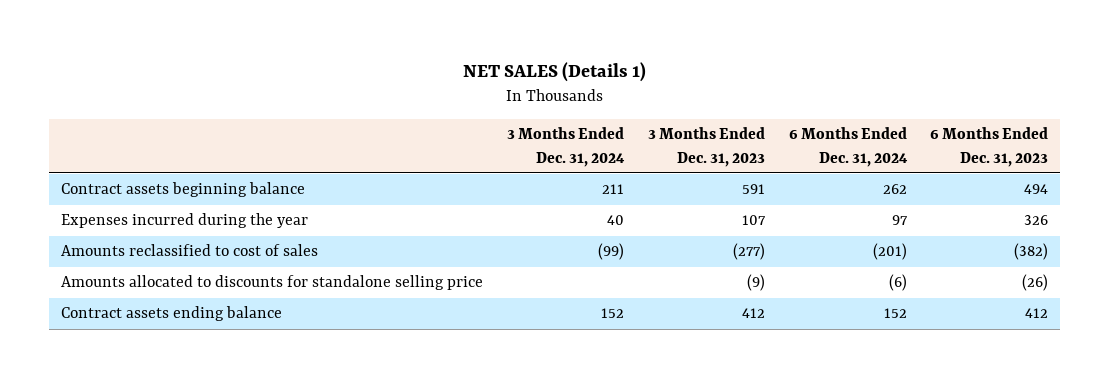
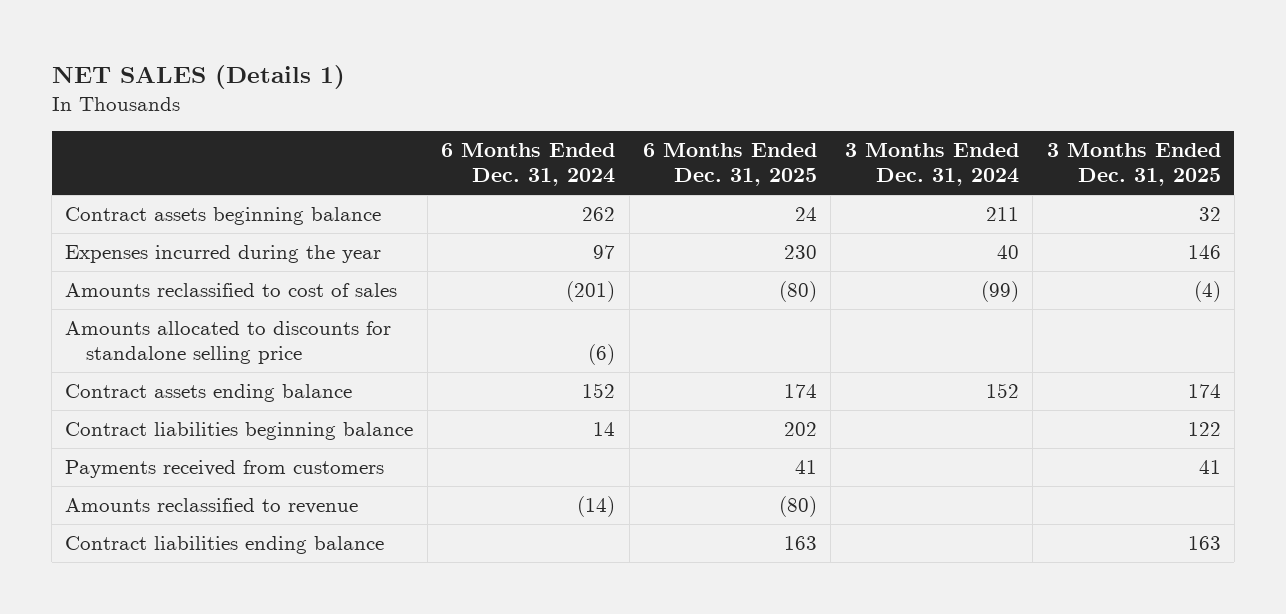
- | 3 Months Ended Dec. 31, 2024 | 3 Months Ended Dec. 31, 2023 | 6 Months Ended Dec. 31, 2024 | 6 Months Ended Dec. 31, 2023
+ | 6 Months Ended Dec. 31, 2024 | 6 Months Ended Dec. 31, 2025 | 3 Months Ended Dec. 31, 2024 | 3 Months Ended Dec. 31, 2025
+ Contract liabilities beginning balance | 14 | 202 | | 122
+ Payments received from customers | | 41 | | 41
+ Amounts reclassified to revenue | (14) | (80) | |
+ Contract liabilities ending balance | | 163 | | 163

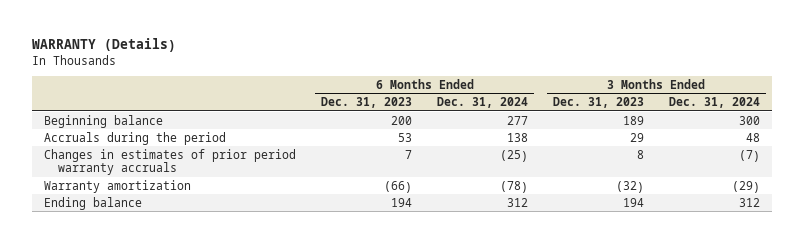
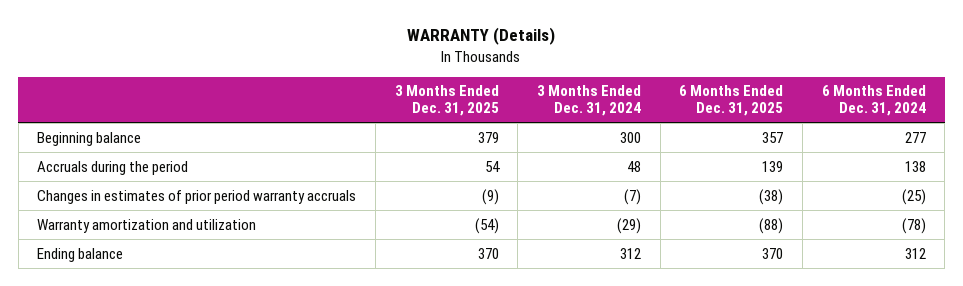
- | 6 Months Ended Dec. 31, 2023 | 6 Months Ended Dec. 31, 2024 | 3 Months Ended Dec. 31, 2023 | 3 Months Ended Dec. 31, 2024
+ | 3 Months Ended Dec. 31, 2025 | 3 Months Ended Dec. 31, 2024 | 6 Months Ended Dec. 31, 2025 | 6 Months Ended Dec. 31, 2024
- Warranty amortization | (66) | (78) | (32) | (29)
+ Warranty amortization and utilization | (54) | (29) | (88) | (78)

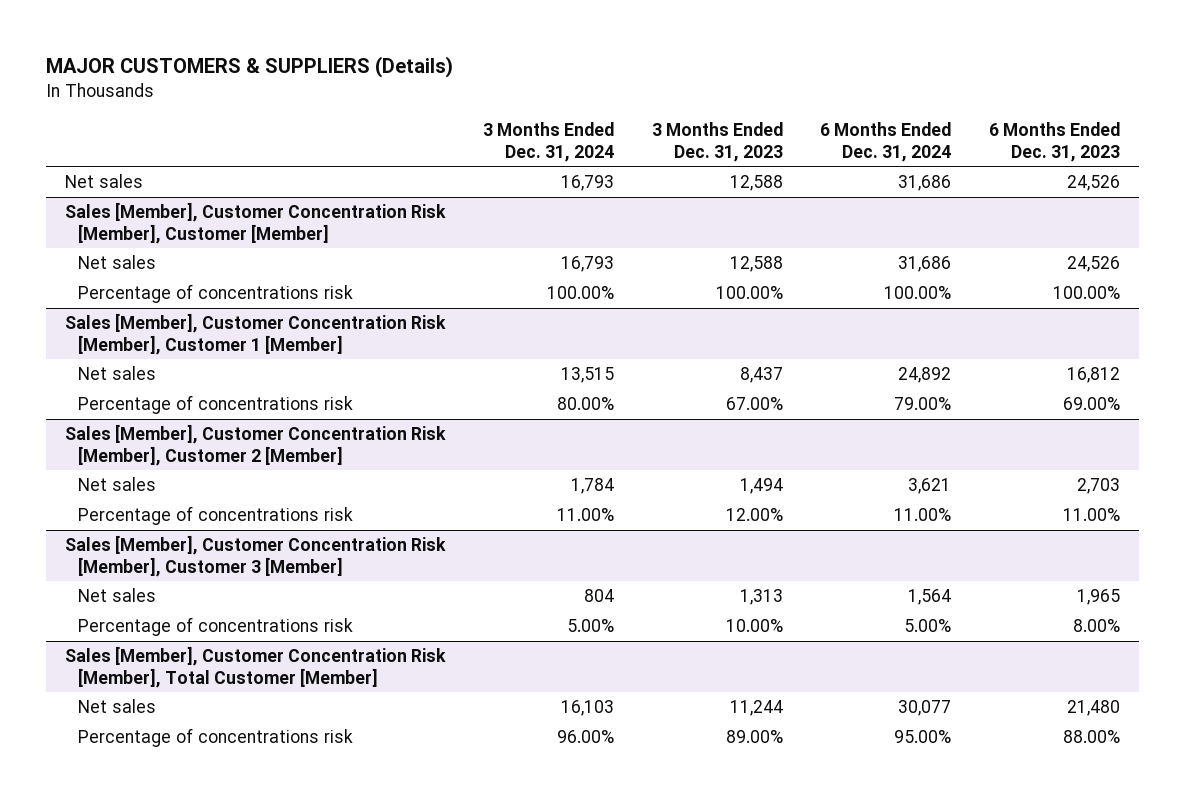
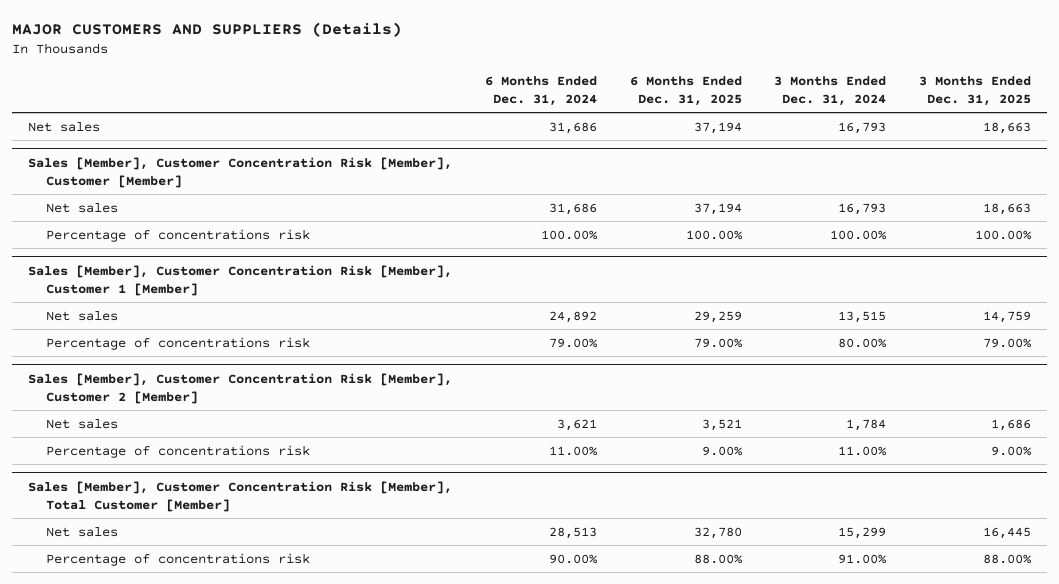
- MAJOR CUSTOMERS & SUPPLIERS (Details)
+ MAJOR CUSTOMERS AND SUPPLIERS (Details)
- | 3 Months Ended Dec. 31, 2024 | 3 Months Ended Dec. 31, 2023 | 6 Months Ended Dec. 31, 2024 | 6 Months Ended Dec. 31, 2023
+ | 6 Months Ended Dec. 31, 2024 | 6 Months Ended Dec. 31, 2025 | 3 Months Ended Dec. 31, 2024 | 3 Months Ended Dec. 31, 2025
- Sales [Member], Customer Concentration Risk [Member], Customer 3 [Member]
- Net sales | 804 | 1,313 | 1,564 | 1,965
- Percentage of concentrations risk | 5.00% | 10.00% | 5.00% | 8.00%
@ Sales [Member], Customer Concentration Risk [Member], Total Customer [Member]
- Net sales | 16,103 | 11,244 | 30,077 | 21,480
- Percentage of concentrations risk | 96.00% | 89.00% | 95.00% | 88.00%
+ Net sales | 28,513 | 32,780 | 15,299 | 16,445
+ Percentage of concentrations risk | 90.00% | 88.00% | 91.00% | 88.00%

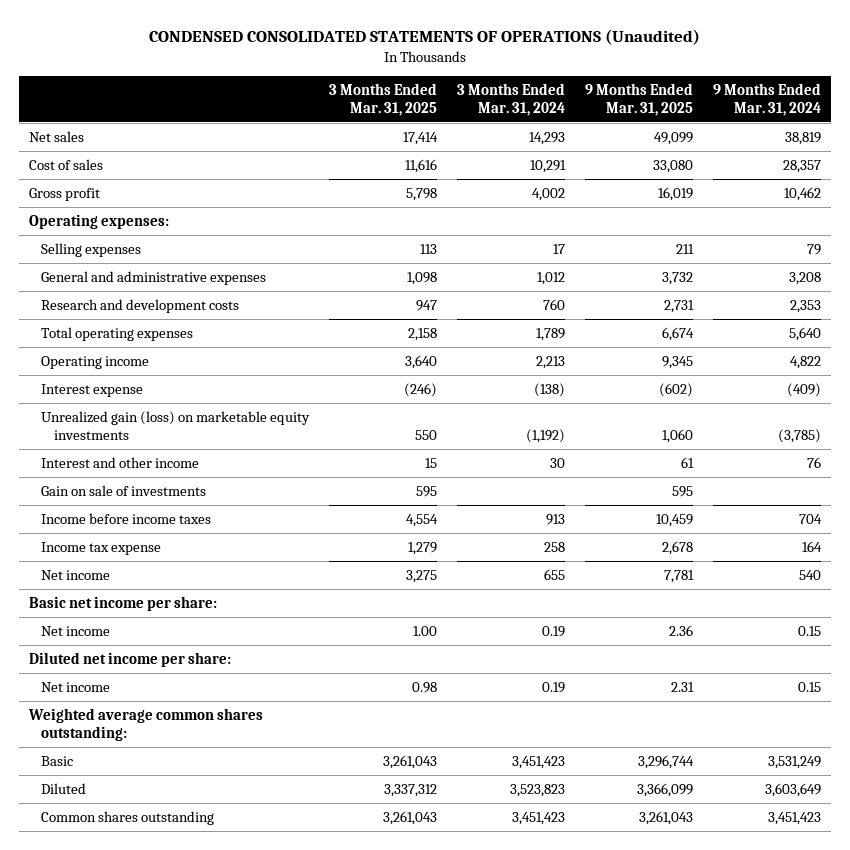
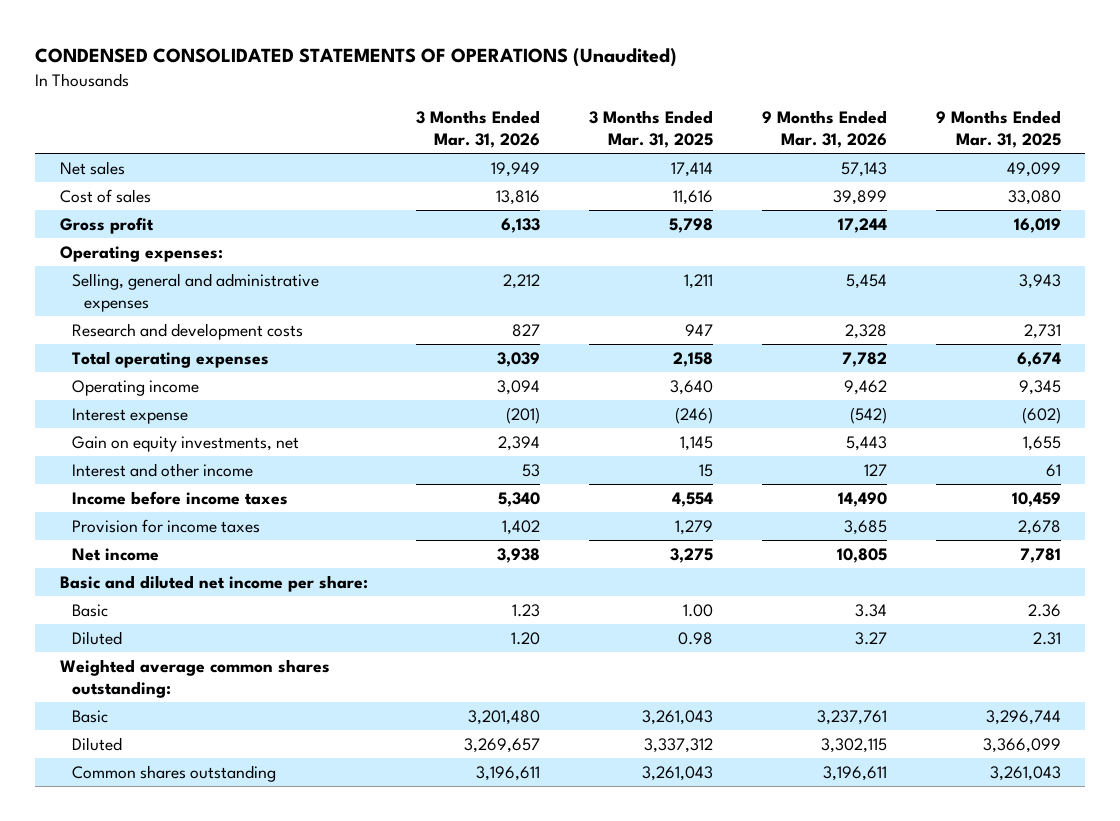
- | 3 Months Ended Mar. 31, 2025 | 3 Months Ended Mar. 31, 2024 | 9 Months Ended Mar. 31, 2025 | 9 Months Ended Mar. 31, 2024
+ | 3 Months Ended Mar. 31, 2026 | 3 Months Ended Mar. 31, 2025 | 9 Months Ended Mar. 31, 2026 | 9 Months Ended Mar. 31, 2025
- Selling expenses | 113 | 17 | 211 | 79
- General and administrative expenses | 1,098 | 1,012 | 3,732 | 3,208
+ Selling, general and administrative expenses | 2,212 | 1,211 | 5,454 | 3,943
- Unrealized gain (loss) on marketable equity investments | 550 | (1,192) | 1,060 | (3,785)
+ Gain on equity investments, net | 2,394 | 1,145 | 5,443 | 1,655
- Gain on sale of investments | 595 | | 595 |
- Income tax expense | 1,279 | 258 | 2,678 | 164
+ Provision for income taxes | 1,402 | 1,279 | 3,685 | 2,678
- Basic net income per share:
- Net income | 1.00 | 0.19 | 2.36 | 0.15
- Diluted net income per share:
- Net income | 0.98 | 0.19 | 2.31 | 0.15
+ Basic and diluted net income per share:
+ Basic | 1.23 | 1.00 | 3.34 | 2.36
+ Diluted | 1.20 | 0.98 | 3.27 | 2.31

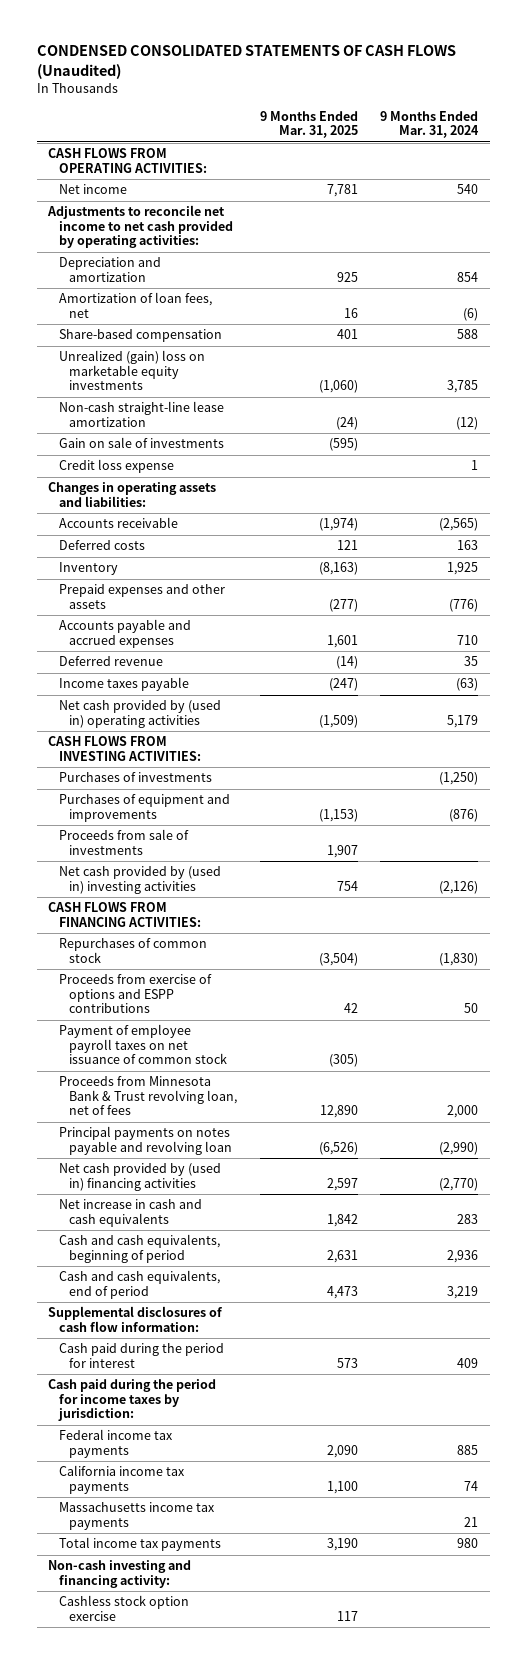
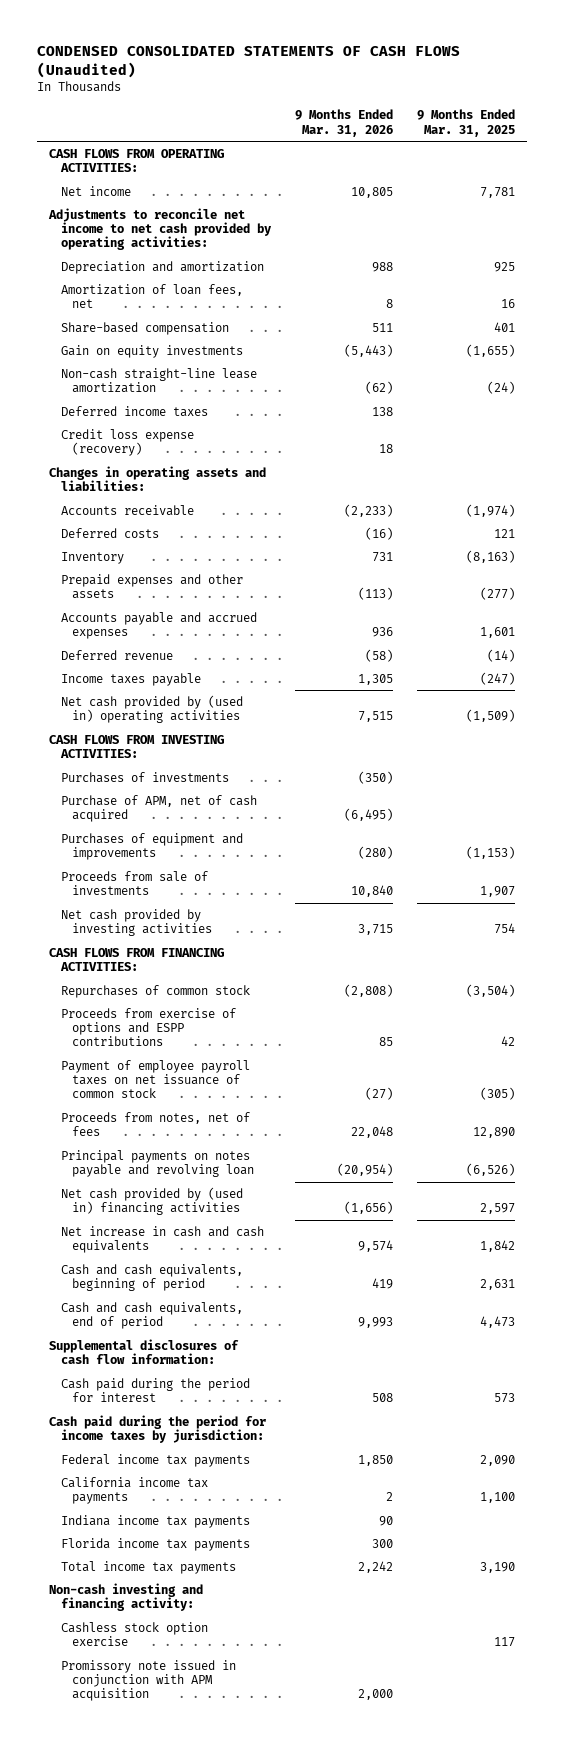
- | 9 Months Ended Mar. 31, 2025 | 9 Months Ended Mar. 31, 2024
+ | 9 Months Ended Mar. 31, 2026 | 9 Months Ended Mar. 31, 2025
- Unrealized (gain) loss on marketable equity investments | (1,060) | 3,785
+ Gain on equity investments | (5,443) | (1,655)
- Gain on sale of investments | (595) |
- Credit loss expense | | 1
+ Deferred income taxes | 138 |
+ Credit loss expense (recovery) | 18 |
+ Purchase of APM, net of cash acquired | (6,495) |
- Net cash provided by (used in) investing activities | 754 | (2,126)
+ Net cash provided by investing activities | 3,715 | 754
- Proceeds from Minnesota Bank & Trust revolving loan, net of fees | 12,890 | 2,000
+ Proceeds from notes, net of fees | 22,048 | 12,890
- Massachusetts income tax payments | | 21
+ Indiana income tax payments | 90 |
+ Florida income tax payments | 300 |
+ Promissory note issued in conjunction with APM acquisition | 2,000 |

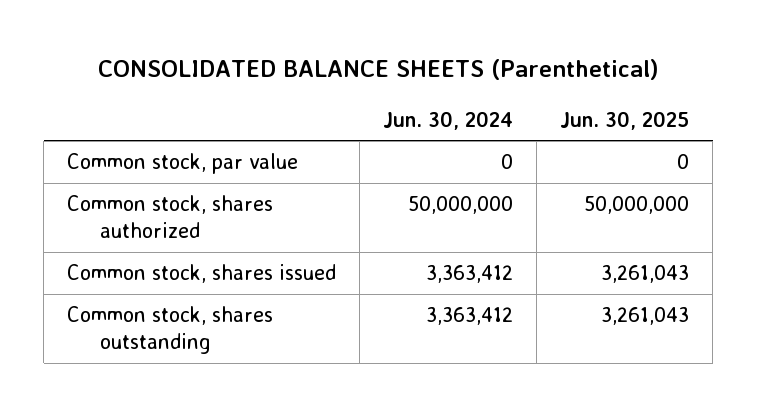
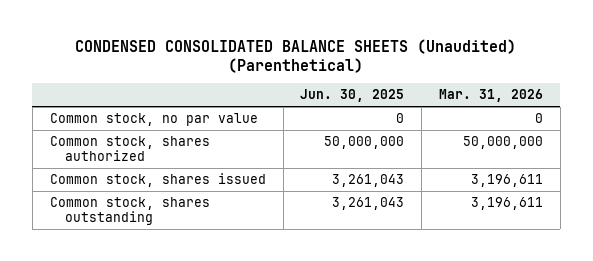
- CONSOLIDATED BALANCE SHEETS (Parenthetical)
+ CONDENSED CONSOLIDATED BALANCE SHEETS (Unaudited) (Parenthetical)
- | Jun. 30, 2024 | Jun. 30, 2025
+ | Jun. 30, 2025 | Mar. 31, 2026
- Common stock, par value | 0 | 0
+ Common stock, no par value | 0 | 0

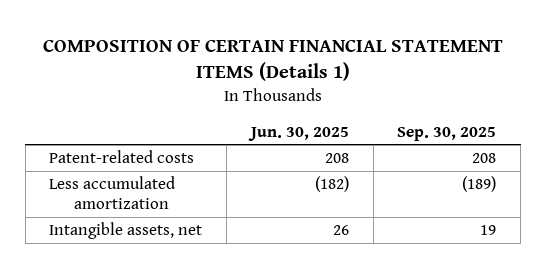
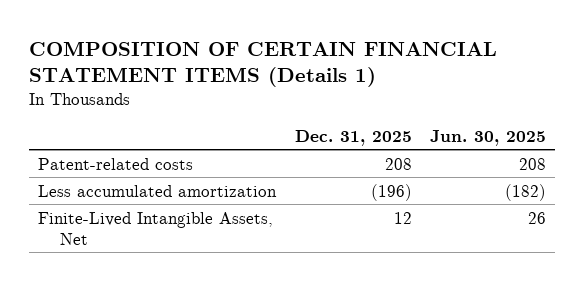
- | Jun. 30, 2025 | Sep. 30, 2025
+ | Dec. 31, 2025 | Jun. 30, 2025
- Intangible assets, net | 26 | 19
+ Finite-Lived Intangible Assets, Net | 12 | 26

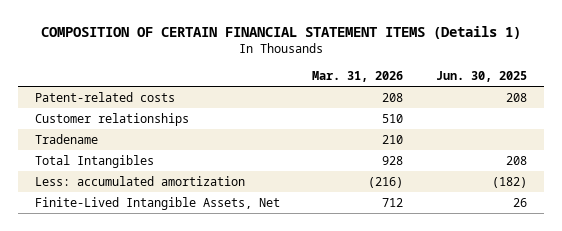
- | Dec. 31, 2025 | Jun. 30, 2025
+ | Mar. 31, 2026 | Jun. 30, 2025
- Less accumulated amortization | (196) | (182)
+ Customer relationships | 510 |
+ Tradename | 210 |
+ Total Intangibles | 928 | 208
+ Less: accumulated amortization | (216) | (182)

